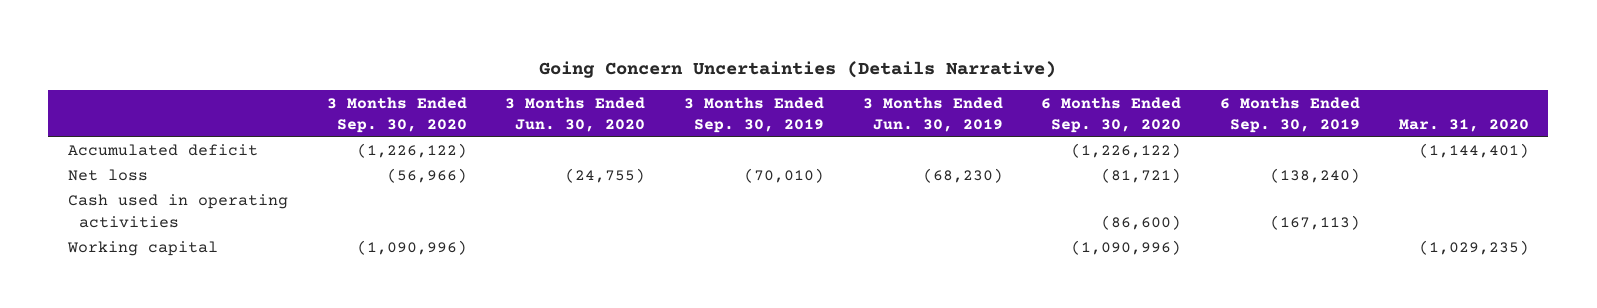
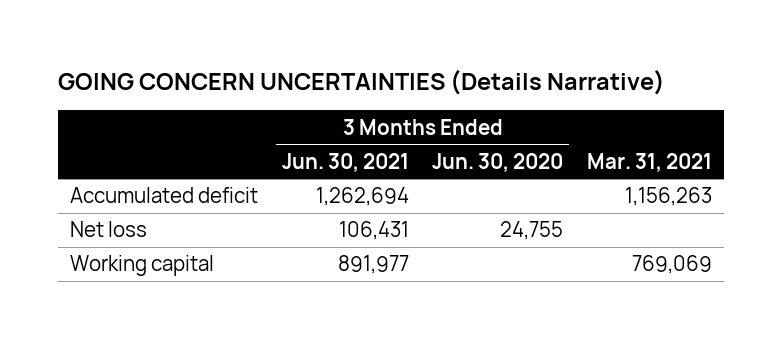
- Going Concern Uncertainties (Details Narrative)
+ GOING CONCERN UNCERTAINTIES (Details Narrative)
- | 3 Months Ended Sep. 30, 2020 | 3 Months Ended Jun. 30, 2020 | 3 Months Ended Sep. 30, 2019 | 3 Months Ended Jun. 30, 2019 | 6 Months Ended Sep. 30, 2020 | 6 Months Ended Sep. 30, 2019 | Mar. 31, 2020
+ | 3 Months Ended Jun. 30, 2021 | 3 Months Ended Jun. 30, 2020 | Mar. 31, 2021
- Net loss | (56,966) | (24,755) | (70,010) | (68,230) | (81,721) | (138,240) |
- Cash used in operating activities | | | | | (86,600) | (167,113) |
+ Net loss | 106,431 | 24,755 |

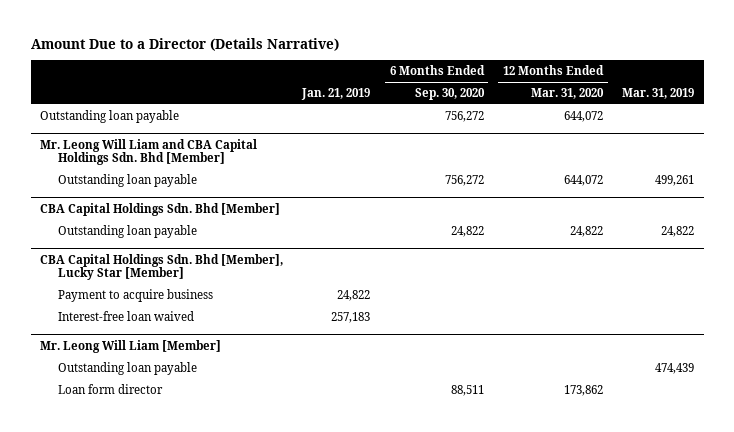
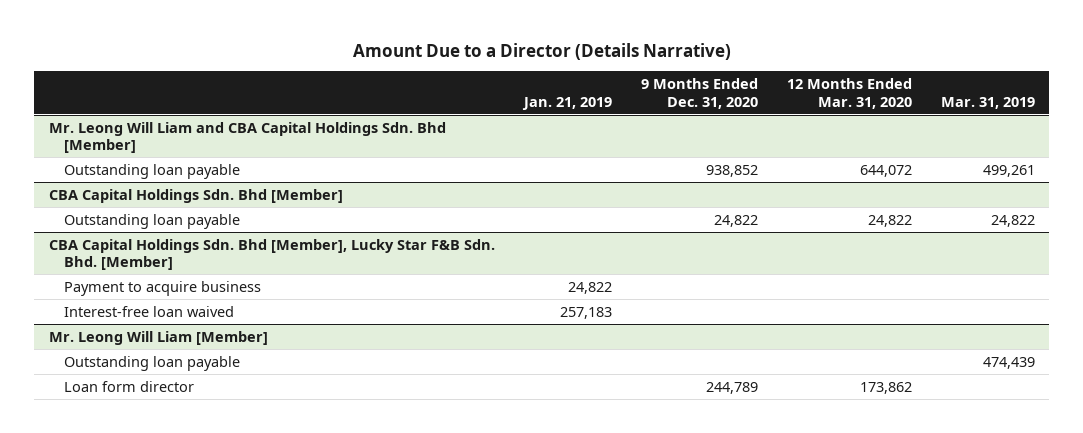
- | Jan. 21, 2019 | 6 Months Ended Sep. 30, 2020 | 12 Months Ended Mar. 31, 2020 | Mar. 31, 2019
+ | Jan. 21, 2019 | 9 Months Ended Dec. 31, 2020 | 12 Months Ended Mar. 31, 2020 | Mar. 31, 2019
- Outstanding loan payable | | 756,272 | 644,072 |
- CBA Capital Holdings Sdn. Bhd [Member], Lucky Star [Member]
+ CBA Capital Holdings Sdn. Bhd [Member], Lucky Star F&B Sdn. Bhd. [Member]

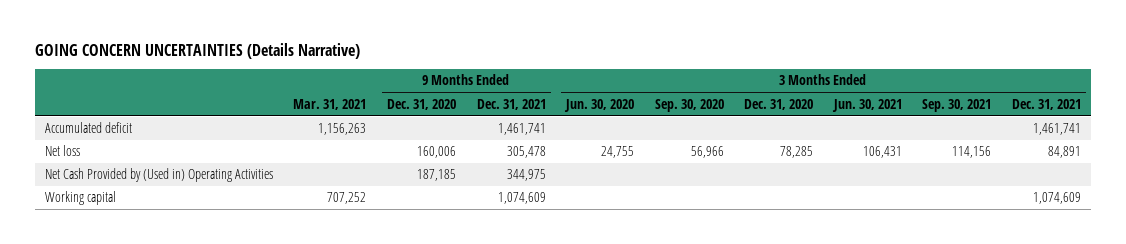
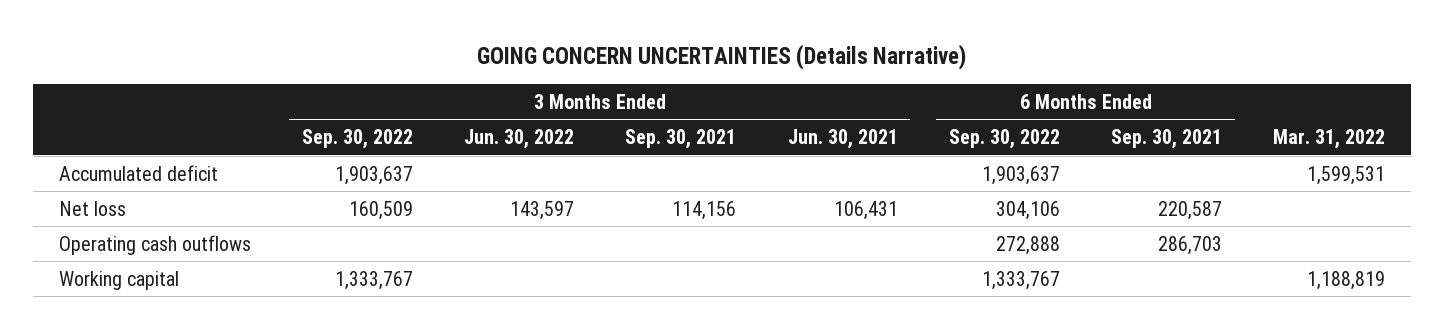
- | Mar. 31, 2021 | 9 Months Ended Dec. 31, 2020 | 9 Months Ended Dec. 31, 2021 | 3 Months Ended Jun. 30, 2020 | 3 Months Ended Sep. 30, 2020 | 3 Months Ended Dec. 31, 2020 | 3 Months Ended Jun. 30, 2021 | 3 Months Ended Sep. 30, 2021 | 3 Months Ended Dec. 31, 2021
+ | 3 Months Ended Sep. 30, 2022 | 3 Months Ended Jun. 30, 2022 | 3 Months Ended Sep. 30, 2021 | 3 Months Ended Jun. 30, 2021 | 6 Months Ended Sep. 30, 2022 | 6 Months Ended Sep. 30, 2021 | Mar. 31, 2022
- Net Cash Provided by (Used in) Operating Activities | | 187,185 | 344,975 | | | | | |
+ Operating cash outflows | | | | | 272,888 | 286,703 |

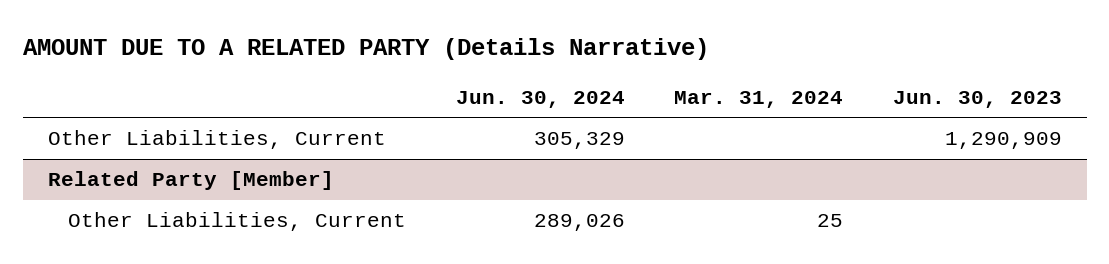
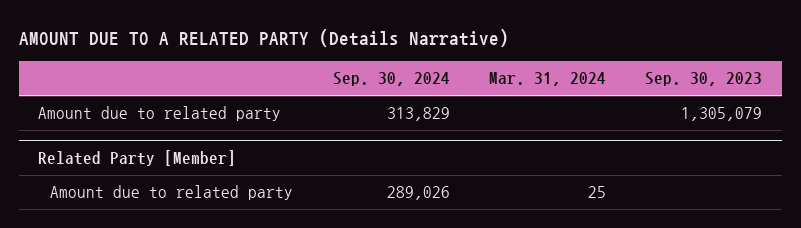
- | Jun. 30, 2024 | Mar. 31, 2024 | Jun. 30, 2023
+ | Sep. 30, 2024 | Mar. 31, 2024 | Sep. 30, 2023
- Other Liabilities, Current | 305,329 | | 1,290,909
+ Amount due to related party | 313,829 | | 1,305,079
@ Related Party [Member]
- Other Liabilities, Current | 289,026 | 25 |
+ Amount due to related party | 289,026 | 25 |

